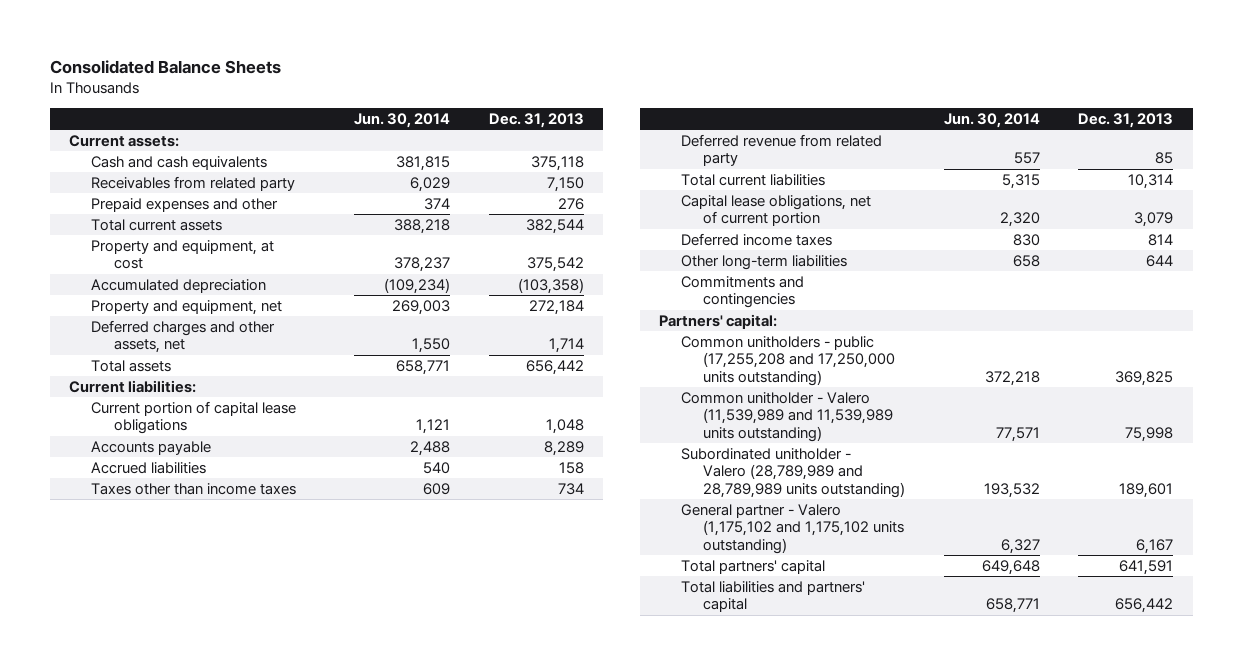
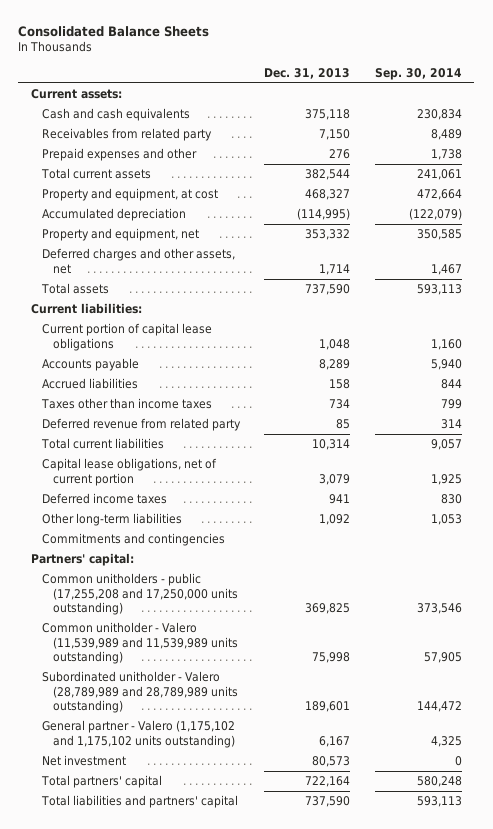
- | Jun. 30, 2014 | Dec. 31, 2013
+ | Dec. 31, 2013 | Sep. 30, 2014
- Property and equipment, at cost | 378,237 | 375,542
- Accumulated depreciation | (109,234) | (103,358)
- Property and equipment, net | 269,003 | 272,184
+ Property and equipment, at cost | 468,327 | 472,664
+ Accumulated depreciation | (114,995) | (122,079)
+ Property and equipment, net | 353,332 | 350,585
- Total assets | 658,771 | 656,442
+ Total assets | 737,590 | 593,113
- Deferred income taxes | 830 | 814
- Other long-term liabilities | 658 | 644
+ Deferred income taxes | 941 | 830
+ Other long-term liabilities | 1,092 | 1,053
- Total partners' capital | 649,648 | 641,591
- Total liabilities and partners' capital | 658,771 | 656,442
+ Net investment | 80,573 | 0
+ Total partners' capital | 722,164 | 580,248
+ Total liabilities and partners' capital | 737,590 | 593,113

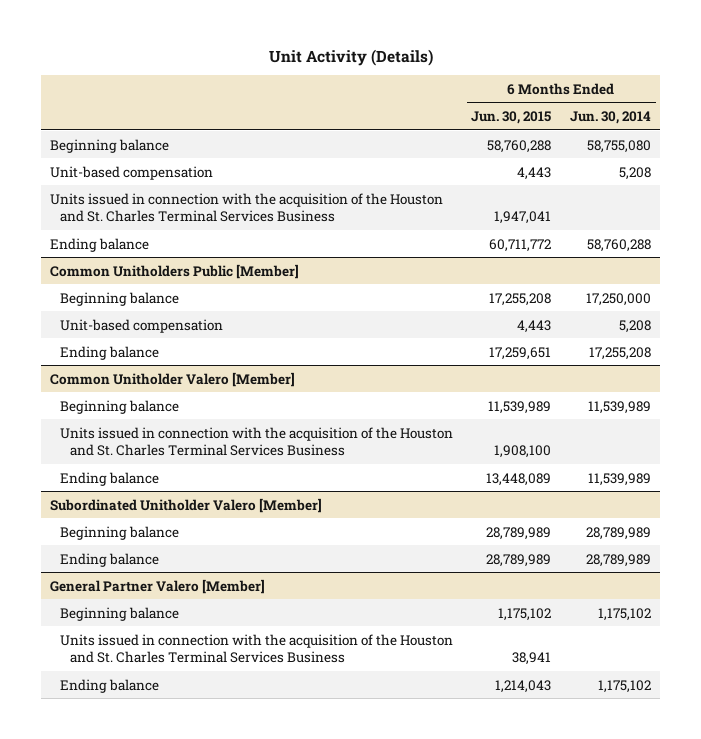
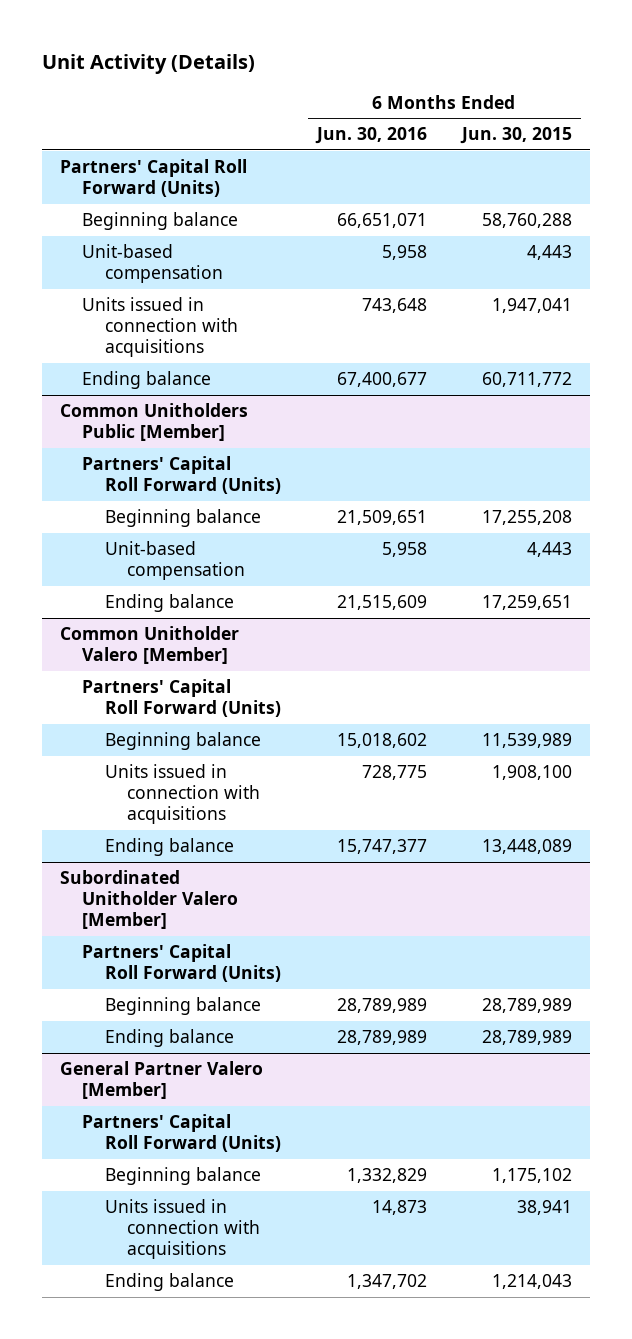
- | 6 Months Ended Jun. 30, 2015 | 6 Months Ended Jun. 30, 2014
+ | 6 Months Ended Jun. 30, 2016 | 6 Months Ended Jun. 30, 2015
+ Partners' Capital Roll Forward (Units)
- Units issued in connection with the acquisition of the Houston and St. Charles Terminal Services Business | 1,947,041 |
+ Units issued in connection with acquisitions | 743,648 | 1,947,041
@ Common Unitholders Public [Member]
+ Partners' Capital Roll Forward (Units)
@ Common Unitholder Valero [Member]
+ Partners' Capital Roll Forward (Units)
- Units issued in connection with the acquisition of the Houston and St. Charles Terminal Services Business | 1,908,100 |
+ Units issued in connection with acquisitions | 728,775 | 1,908,100
@ Subordinated Unitholder Valero [Member]
+ Partners' Capital Roll Forward (Units)
@ General Partner Valero [Member]
+ Partners' Capital Roll Forward (Units)
- Units issued in connection with the acquisition of the Houston and St. Charles Terminal Services Business | 38,941 |
+ Units issued in connection with acquisitions | 14,873 | 38,941

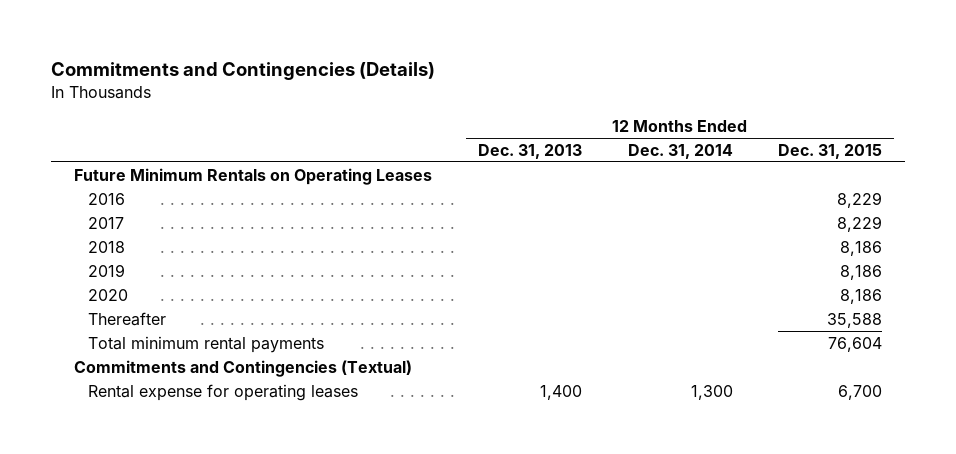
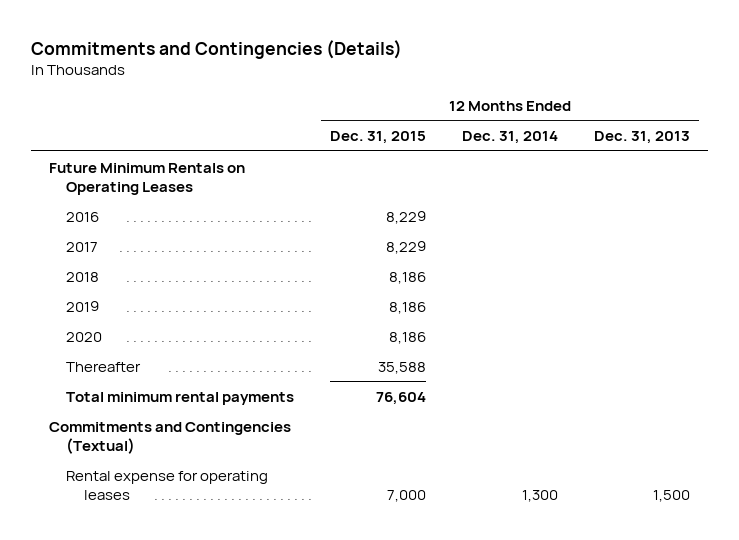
- | 12 Months Ended Dec. 31, 2013 | 12 Months Ended Dec. 31, 2014 | 12 Months Ended Dec. 31, 2015
+ | 12 Months Ended Dec. 31, 2015 | 12 Months Ended Dec. 31, 2014 | 12 Months Ended Dec. 31, 2013
- Rental expense for operating leases | 1,400 | 1,300 | 6,700
+ Rental expense for operating leases | 7,000 | 1,300 | 1,500

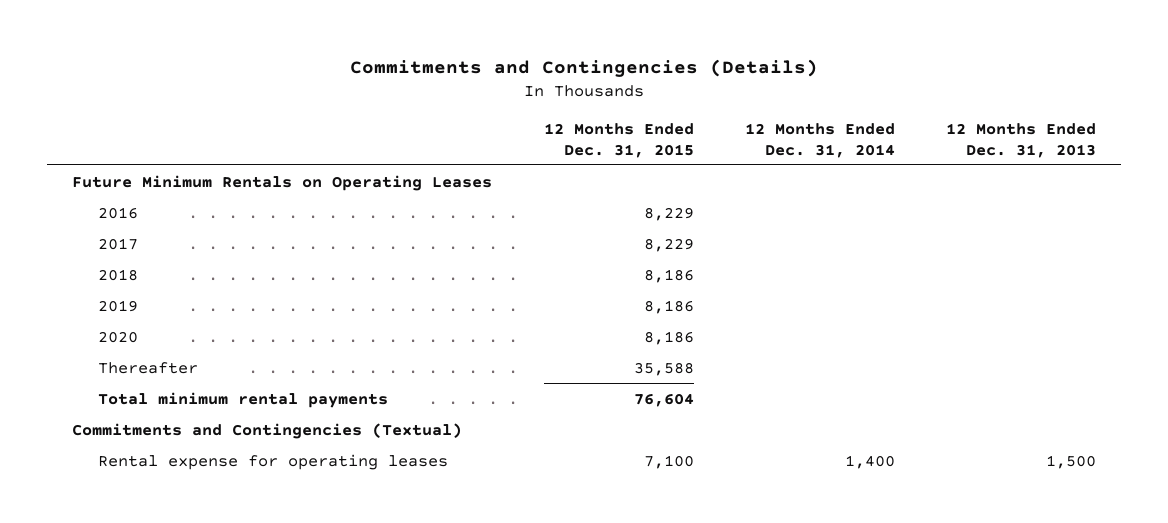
- Rental expense for operating leases | 7,000 | 1,300 | 1,500
+ Rental expense for operating leases | 7,100 | 1,400 | 1,500

